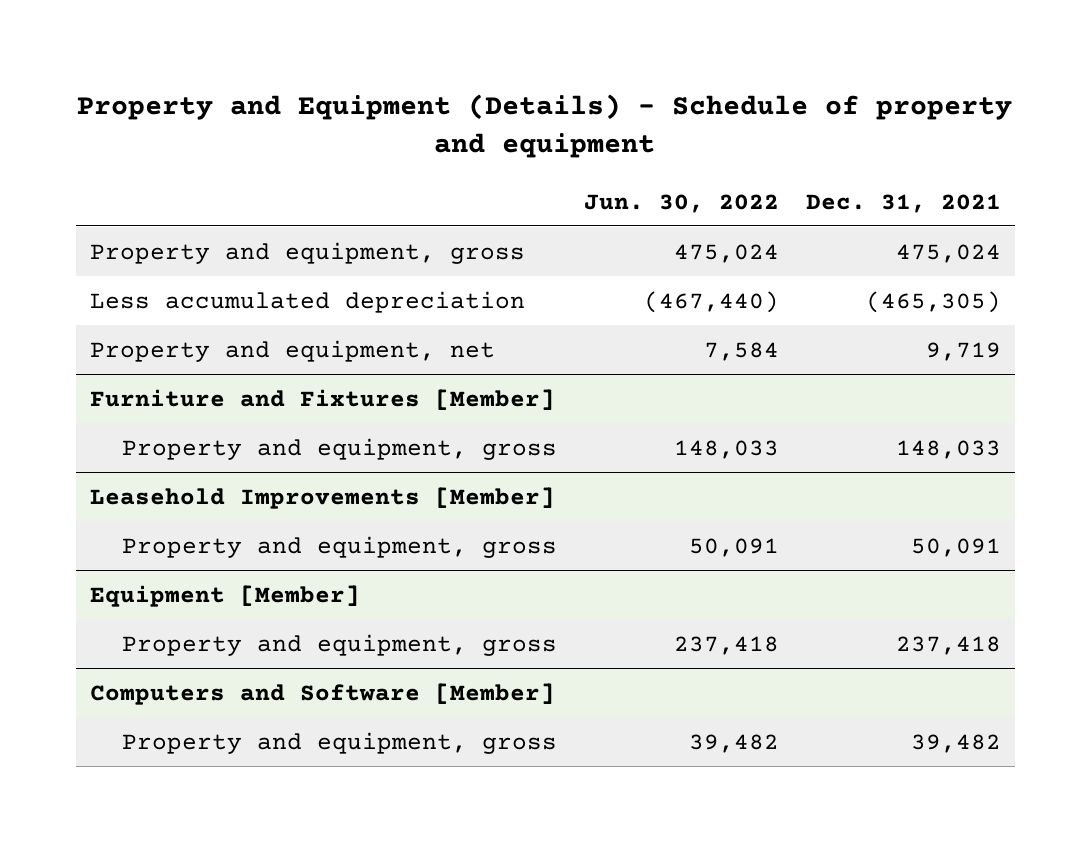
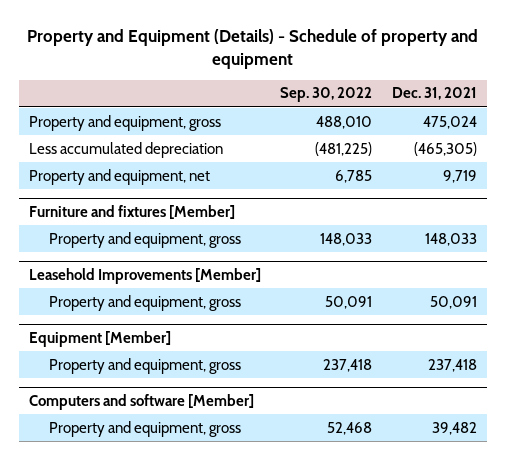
- | Jun. 30, 2022 | Dec. 31, 2021
+ | Sep. 30, 2022 | Dec. 31, 2021
- Furniture and Fixtures [Member]
+ Furniture and fixtures [Member]
- Computers and Software [Member]
+ Computers and software [Member]

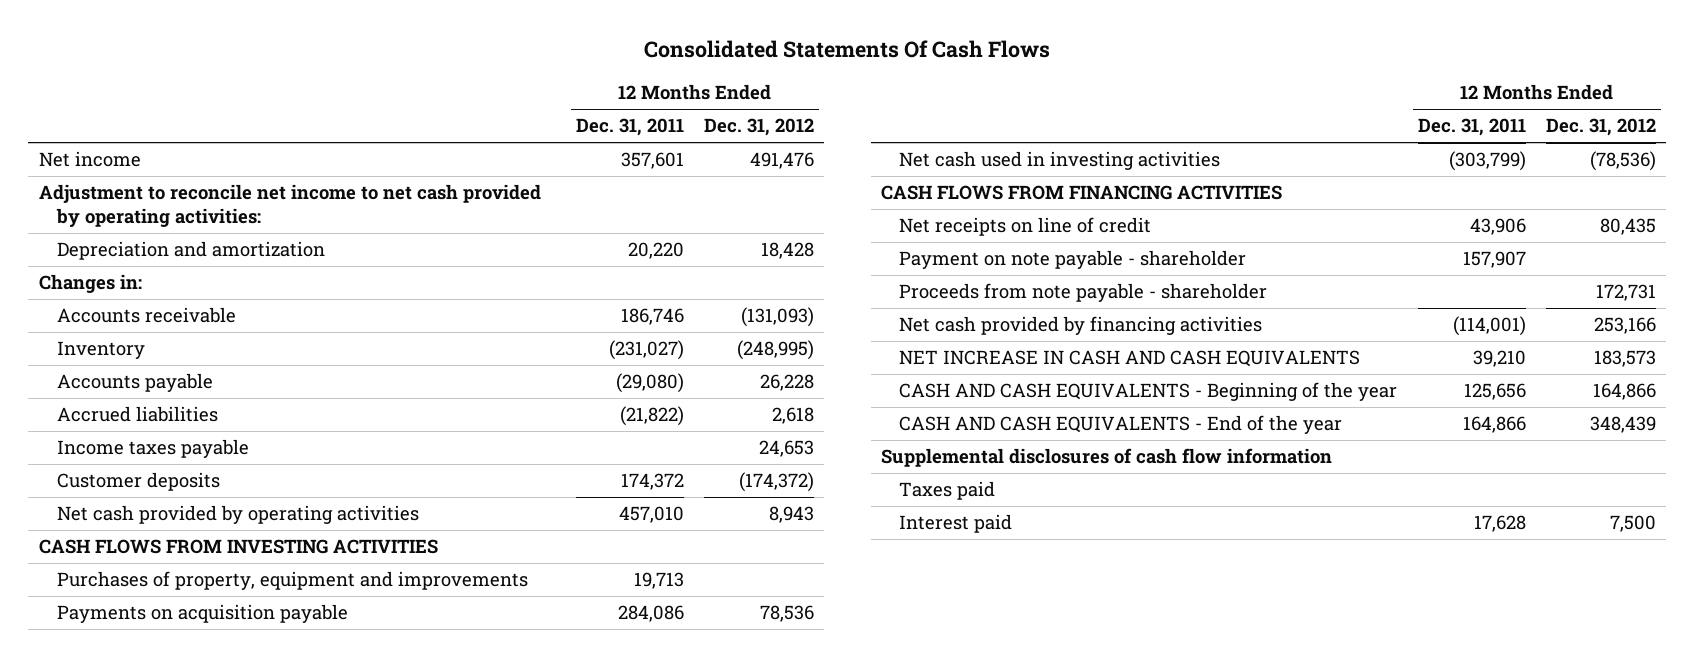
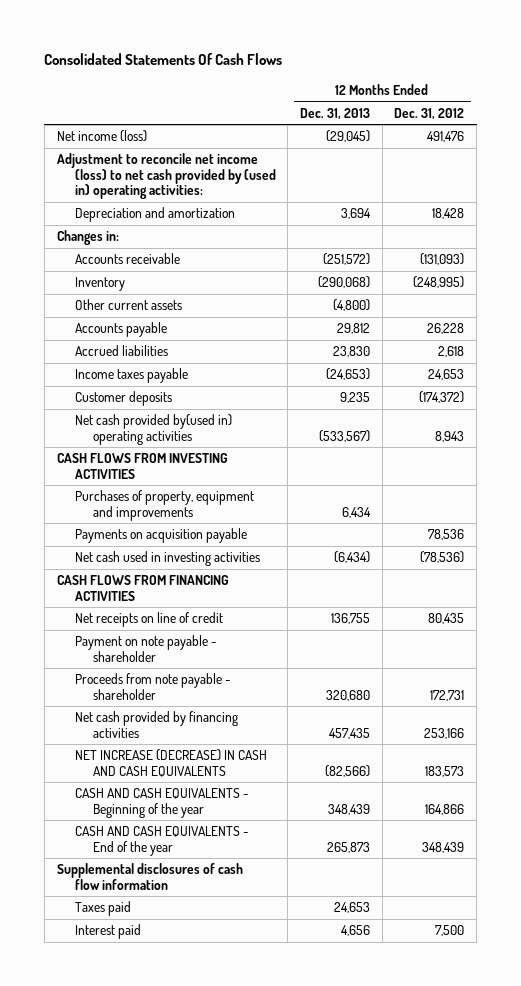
- | 12 Months Ended Dec. 31, 2011 | 12 Months Ended Dec. 31, 2012
+ | 12 Months Ended Dec. 31, 2013 | 12 Months Ended Dec. 31, 2012
- Net income | 357,601 | 491,476
- Adjustment to reconcile net income to net cash provided by operating activities:
+ Net income (loss) | (29,045) | 491,476
+ Adjustment to reconcile net income (loss) to net cash provided by (used in) operating activities:
+ Other current assets | (4,800) |
- Net cash provided by operating activities | 457,010 | 8,943
+ Net cash provided by(used in) operating activities | (533,567) | 8,943
- NET INCREASE IN CASH AND CASH EQUIVALENTS | 39,210 | 183,573
+ NET INCREASE (DECREASE) IN CASH AND CASH EQUIVALENTS | (82,566) | 183,573

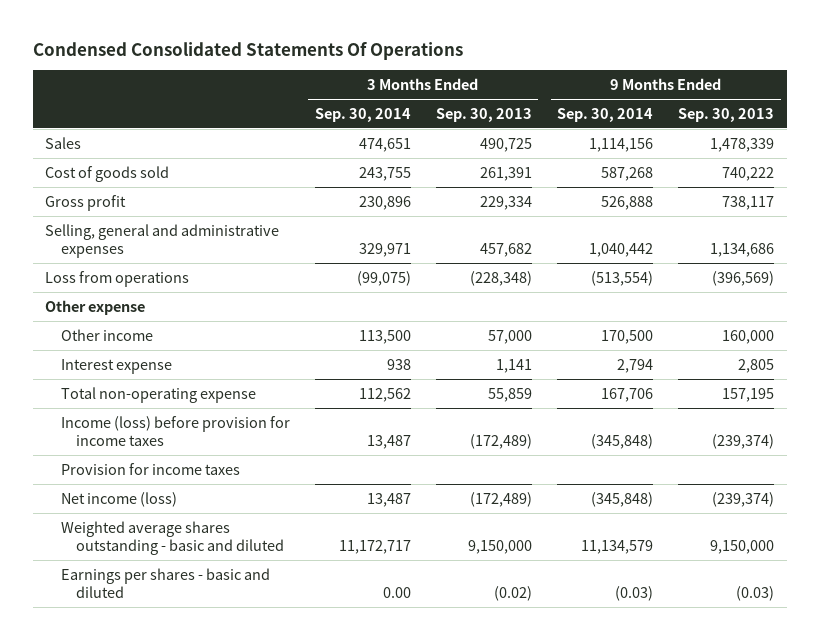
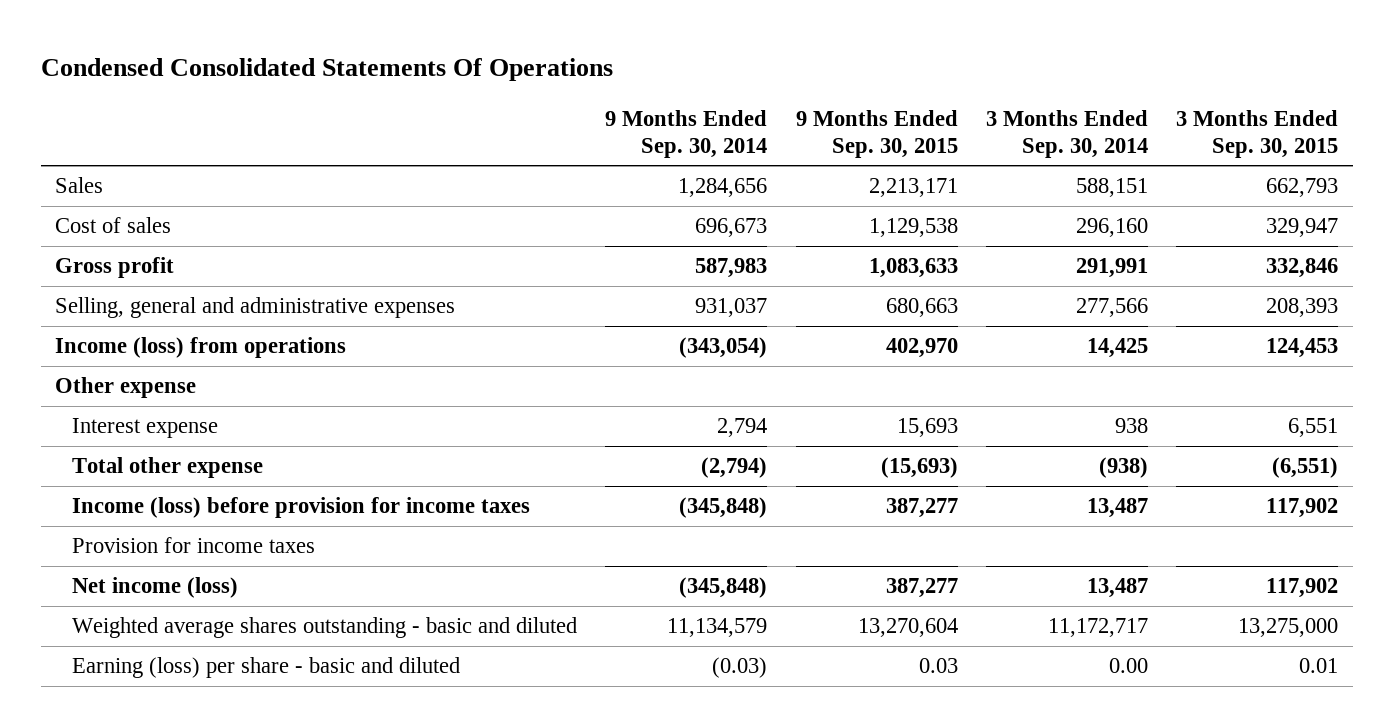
- | 3 Months Ended Sep. 30, 2014 | 3 Months Ended Sep. 30, 2013 | 9 Months Ended Sep. 30, 2014 | 9 Months Ended Sep. 30, 2013
+ | 9 Months Ended Sep. 30, 2014 | 9 Months Ended Sep. 30, 2015 | 3 Months Ended Sep. 30, 2014 | 3 Months Ended Sep. 30, 2015
- Sales | 474,651 | 490,725 | 1,114,156 | 1,478,339
- Cost of goods sold | 243,755 | 261,391 | 587,268 | 740,222
- Gross profit | 230,896 | 229,334 | 526,888 | 738,117
- Selling, general and administrative expenses | 329,971 | 457,682 | 1,040,442 | 1,134,686
- Loss from operations | (99,075) | (228,348) | (513,554) | (396,569)
+ Sales | 1,284,656 | 2,213,171 | 588,151 | 662,793
+ Cost of sales | 696,673 | 1,129,538 | 296,160 | 329,947
+ Gross profit | 587,983 | 1,083,633 | 291,991 | 332,846
+ Selling, general and administrative expenses | 931,037 | 680,663 | 277,566 | 208,393
+ Income (loss) from operations | (343,054) | 402,970 | 14,425 | 124,453
- Other income | 113,500 | 57,000 | 170,500 | 160,000
- Total non-operating expense | 112,562 | 55,859 | 167,706 | 157,195
+ Total other expense | (2,794) | (15,693) | (938) | (6,551)
- Earnings per shares - basic and diluted | 0.00 | (0.02) | (0.03) | (0.03)
+ Earning (loss) per share - basic and diluted | (0.03) | 0.03 | 0.00 | 0.01

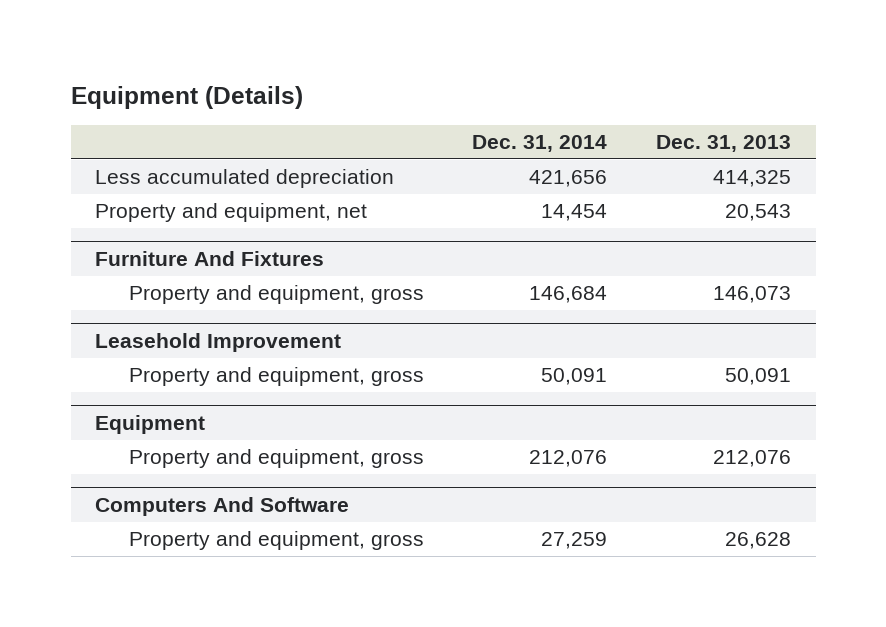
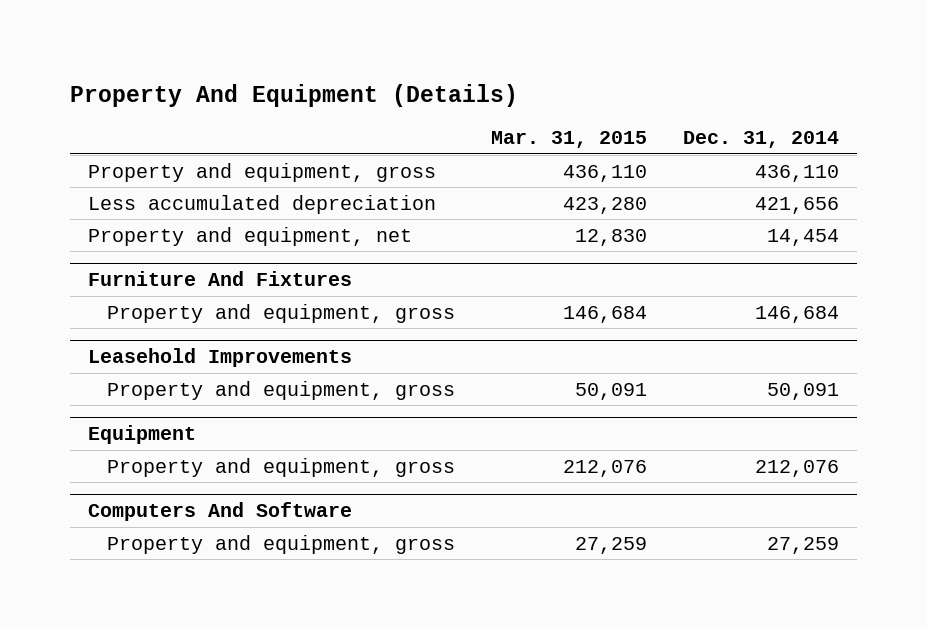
- Equipment (Details)
+ Property And Equipment (Details)
- | Dec. 31, 2014 | Dec. 31, 2013
+ | Mar. 31, 2015 | Dec. 31, 2014
+ Property and equipment, gross | 436,110 | 436,110
- Leasehold Improvement
+ Leasehold Improvements

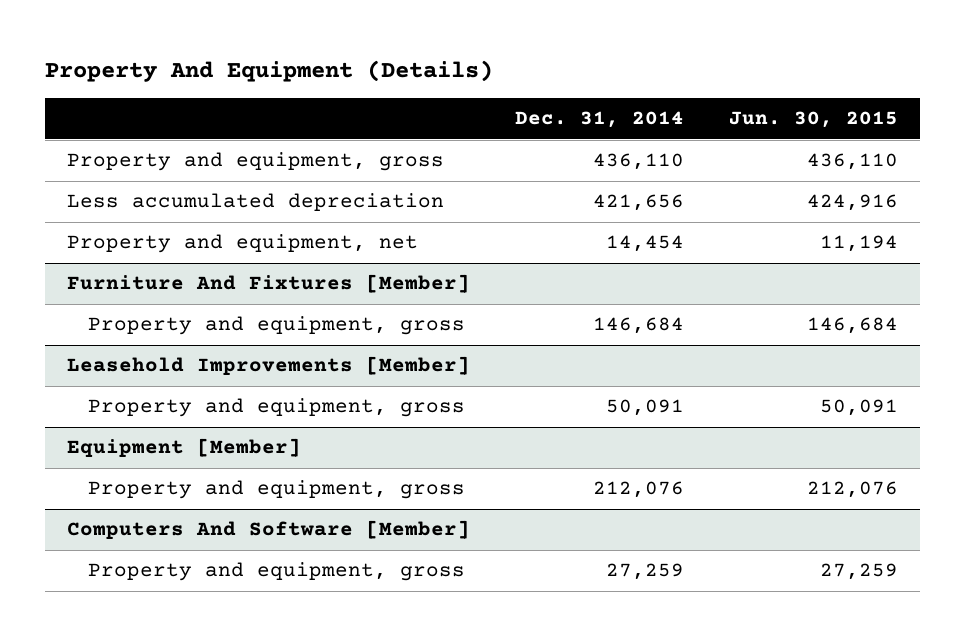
- | Mar. 31, 2015 | Dec. 31, 2014
+ | Dec. 31, 2014 | Jun. 30, 2015
- Furniture And Fixtures
+ Furniture And Fixtures [Member]
- Leasehold Improvements
+ Leasehold Improvements [Member]
- Equipment
+ Equipment [Member]
- Computers And Software
+ Computers And Software [Member]

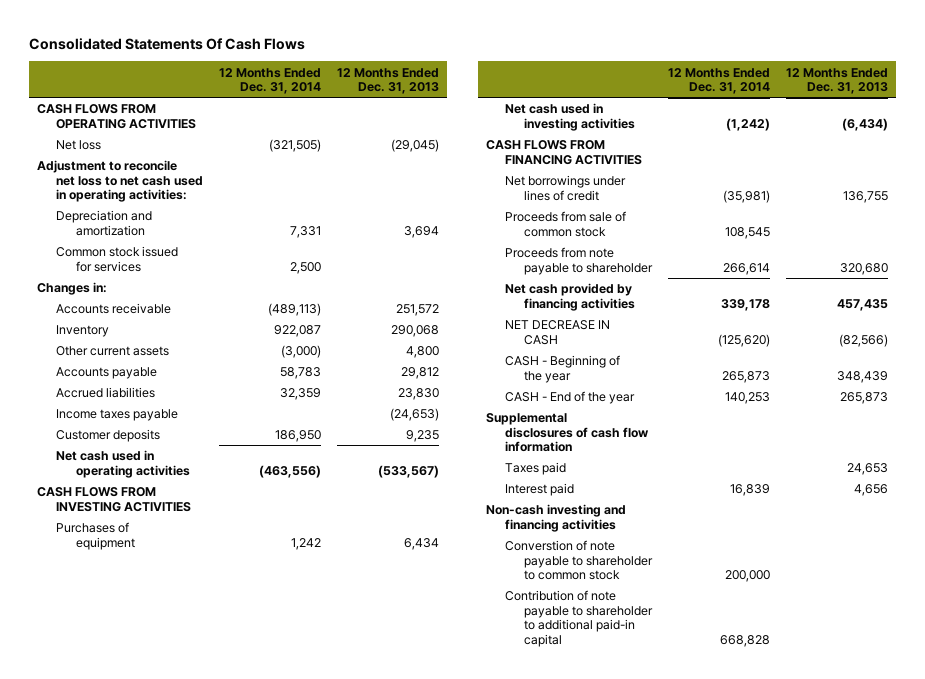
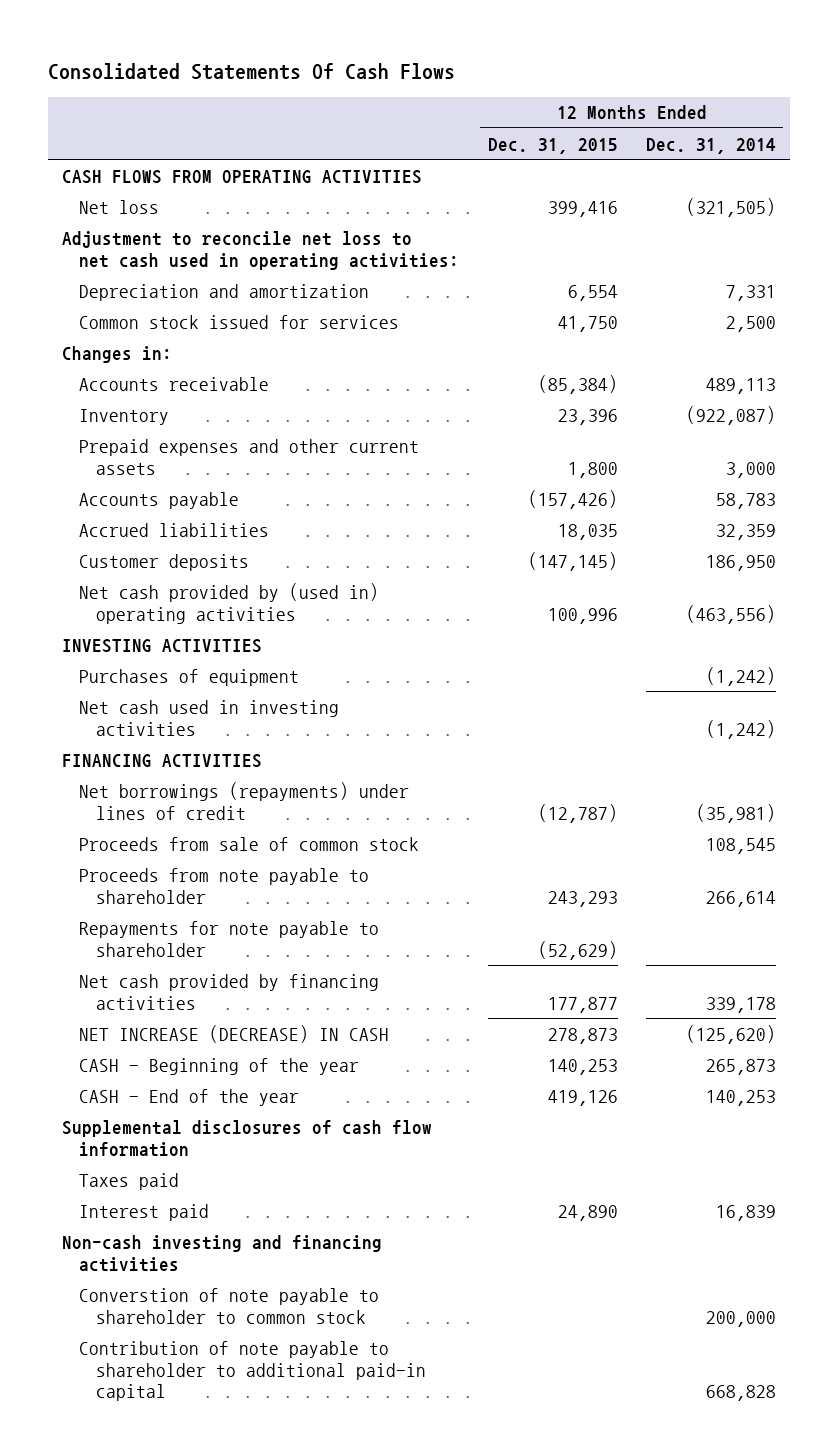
- | 12 Months Ended Dec. 31, 2014 | 12 Months Ended Dec. 31, 2013
+ | 12 Months Ended Dec. 31, 2015 | 12 Months Ended Dec. 31, 2014
- Accounts receivable | (489,113) | 251,572
- Inventory | 922,087 | 290,068
- Other current assets | (3,000) | 4,800
+ Accounts receivable | (85,384) | 489,113
+ Inventory | 23,396 | (922,087)
+ Prepaid expenses and other current assets | 1,800 | 3,000
- Income taxes payable | | (24,653)
- Net cash used in operating activities | (463,556) | (533,567)
- CASH FLOWS FROM INVESTING ACTIVITIES
- Purchases of equipment | 1,242 | 6,434
+ Net cash provided by (used in) operating activities | 100,996 | (463,556)
+ INVESTING ACTIVITIES
+ Purchases of equipment | | (1,242)
- CASH FLOWS FROM FINANCING ACTIVITIES
- Net borrowings under lines of credit | (35,981) | 136,755
+ FINANCING ACTIVITIES
+ Net borrowings (repayments) under lines of credit | (12,787) | (35,981)
+ Repayments for note payable to shareholder | (52,629) |
- NET DECREASE IN CASH | (125,620) | (82,566)
+ NET INCREASE (DECREASE) IN CASH | 278,873 | (125,620)

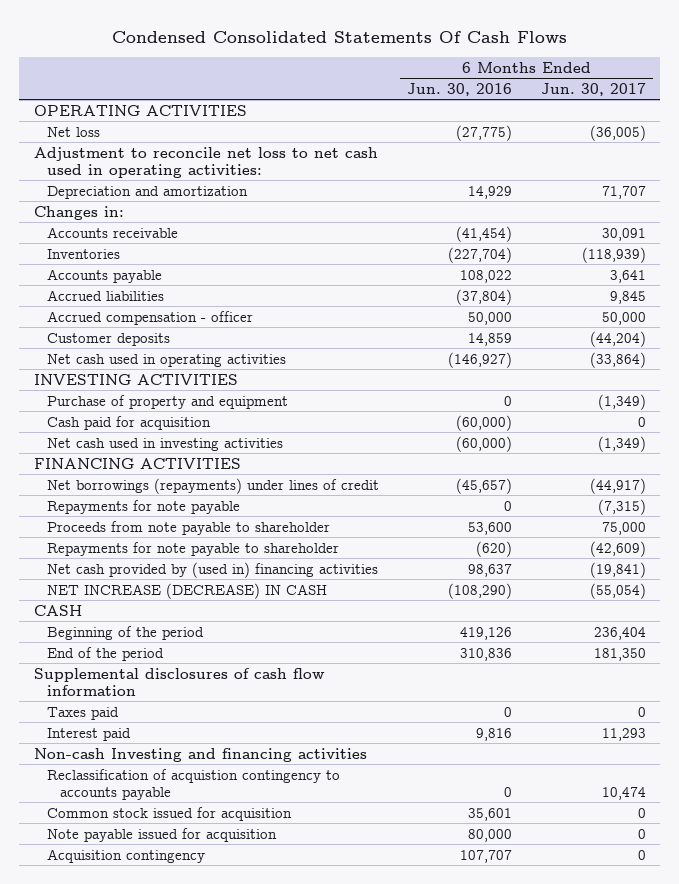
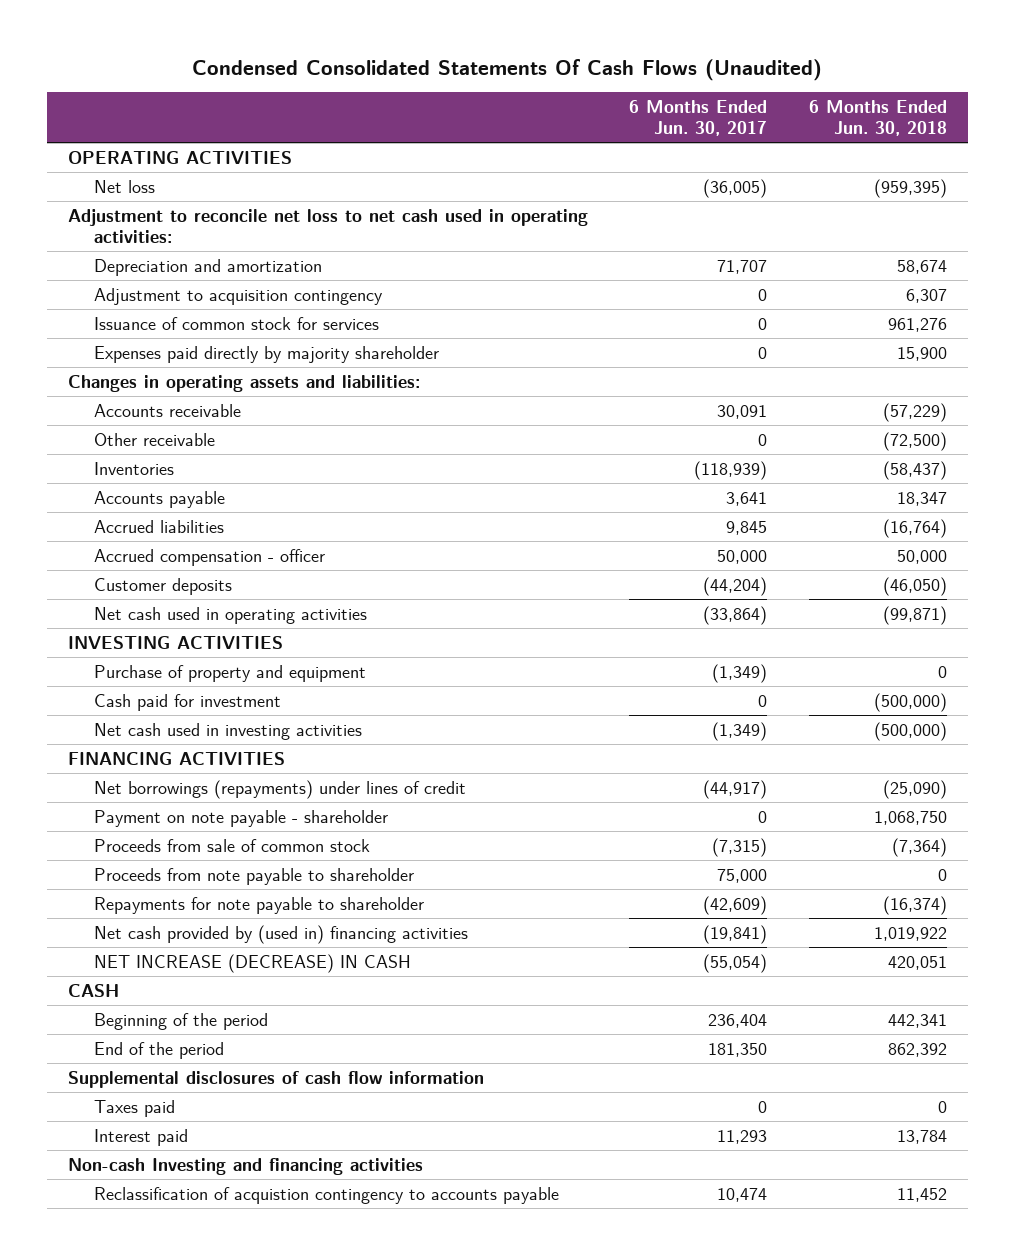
- Condensed Consolidated Statements Of Cash Flows
+ Condensed Consolidated Statements Of Cash Flows (Unaudited)
- | 6 Months Ended Jun. 30, 2016 | 6 Months Ended Jun. 30, 2017
+ | 6 Months Ended Jun. 30, 2017 | 6 Months Ended Jun. 30, 2018
- Changes in:
+ Adjustment to acquisition contingency | 0 | 6,307
+ Issuance of common stock for services | 0 | 961,276
+ Expenses paid directly by majority shareholder | 0 | 15,900
+ Changes in operating assets and liabilities:
+ Other receivable | 0 | (72,500)
- Cash paid for acquisition | (60,000) | 0
+ Cash paid for investment | 0 | (500,000)
- Repayments for note payable | 0 | (7,315)
+ Payment on note payable - shareholder | 0 | 1,068,750
+ Proceeds from sale of common stock | (7,315) | (7,364)
- Common stock issued for acquisition | 35,601 | 0
- Note payable issued for acquisition | 80,000 | 0
- Acquisition contingency | 107,707 | 0

